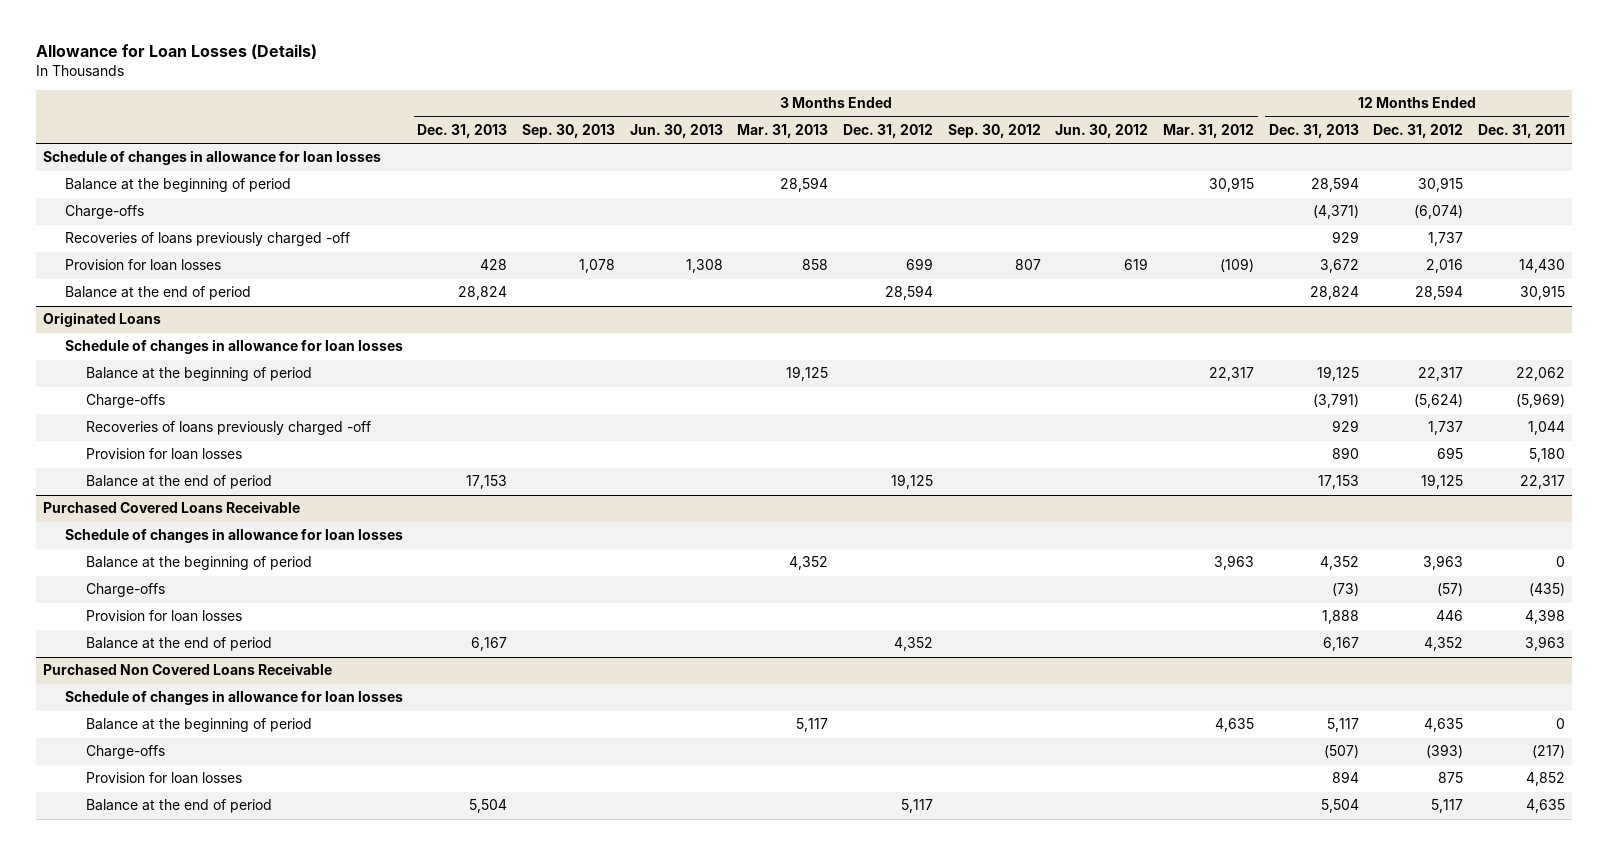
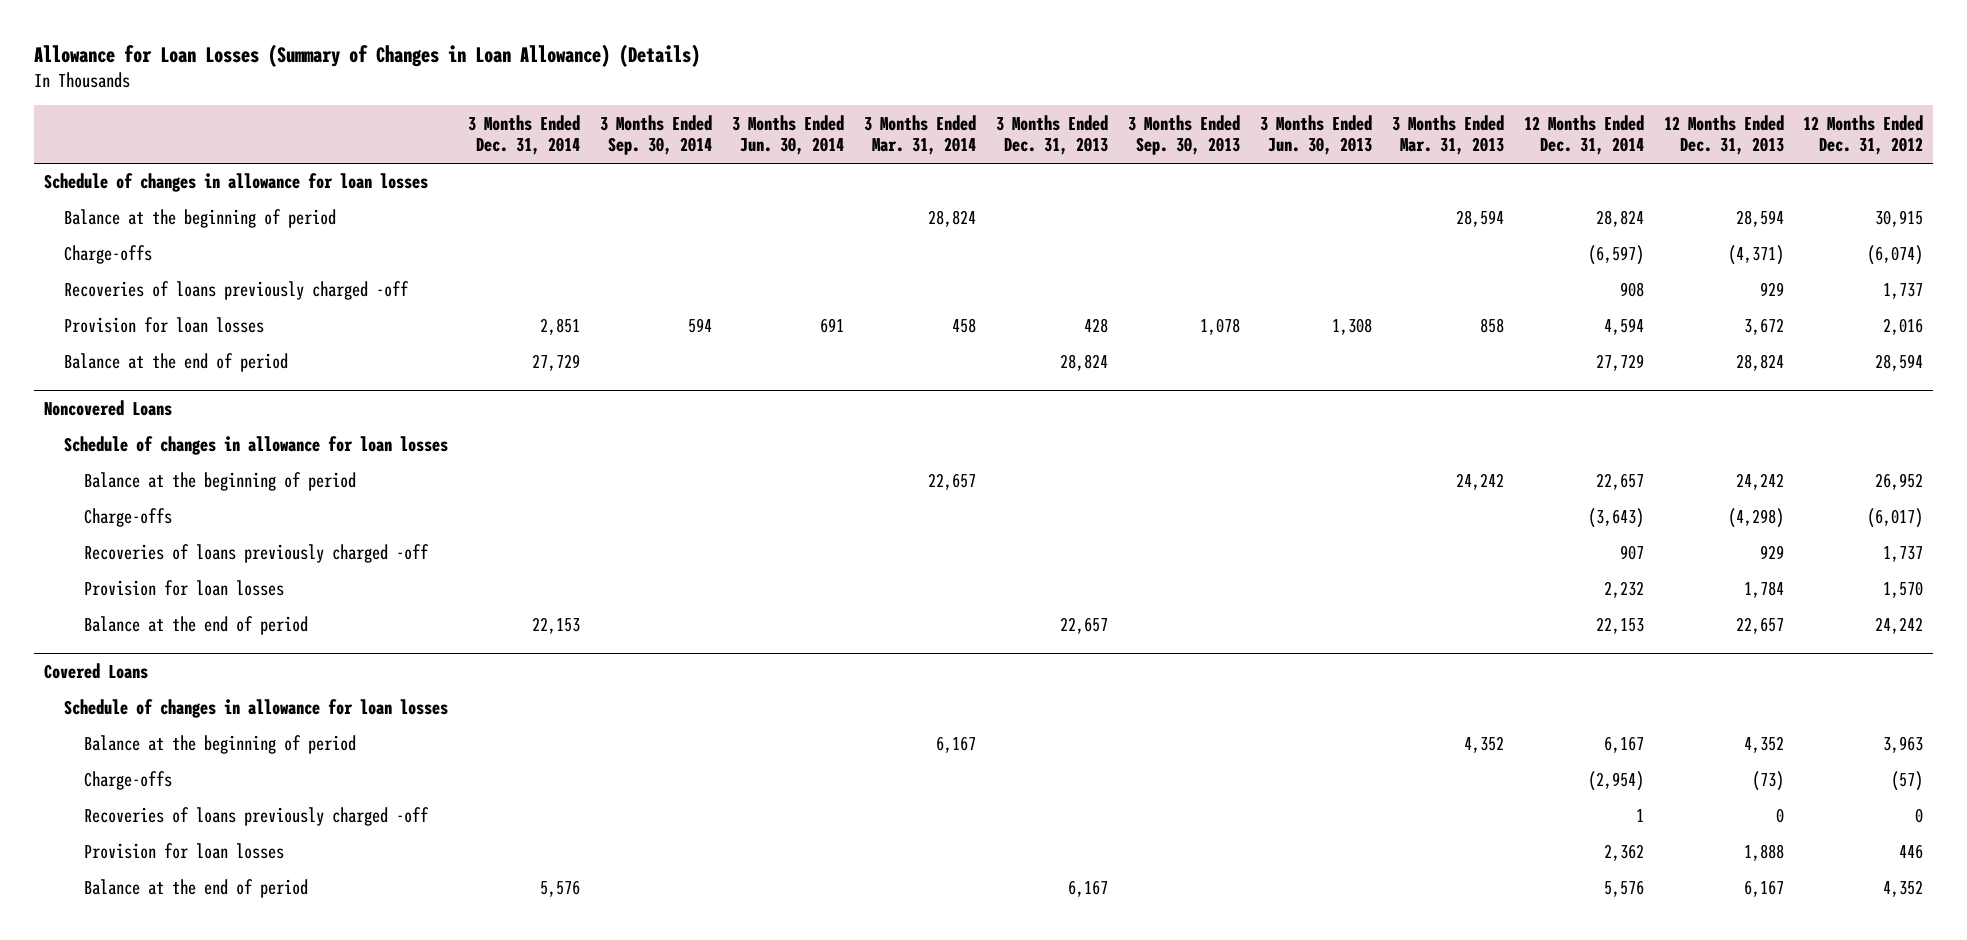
- Allowance for Loan Losses (Details)
+ Allowance for Loan Losses (Summary of Changes in Loan Allowance) (Details)
- | 3 Months Ended Dec. 31, 2013 | 3 Months Ended Sep. 30, 2013 | 3 Months Ended Jun. 30, 2013 | 3 Months Ended Mar. 31, 2013 | 3 Months Ended Dec. 31, 2012 | 3 Months Ended Sep. 30, 2012 | 3 Months Ended Jun. 30, 2012 | 3 Months Ended Mar. 31, 2012 | 12 Months Ended Dec. 31, 2013 | 12 Months Ended Dec. 31, 2012 | 12 Months Ended Dec. 31, 2011
+ | 3 Months Ended Dec. 31, 2014 | 3 Months Ended Sep. 30, 2014 | 3 Months Ended Jun. 30, 2014 | 3 Months Ended Mar. 31, 2014 | 3 Months Ended Dec. 31, 2013 | 3 Months Ended Sep. 30, 2013 | 3 Months Ended Jun. 30, 2013 | 3 Months Ended Mar. 31, 2013 | 12 Months Ended Dec. 31, 2014 | 12 Months Ended Dec. 31, 2013 | 12 Months Ended Dec. 31, 2012
- Originated Loans
+ Noncovered Loans
- Balance at the beginning of period | | | | 19,125 | | | | 22,317 | 19,125 | 22,317 | 22,062
- Charge-offs | | | | | | | | | (3,791) | (5,624) | (5,969)
+ Balance at the beginning of period | | | | 22,657 | | | | 24,242 | 22,657 | 24,242 | 26,952
+ Charge-offs | | | | | | | | | (3,643) | (4,298) | (6,017)
- Provision for loan losses | | | | | | | | | 890 | 695 | 5,180
- Balance at the end of period | 17,153 | | | | 19,125 | | | | 17,153 | 19,125 | 22,317
- Purchased Covered Loans Receivable
+ Provision for loan losses | | | | | | | | | 2,232 | 1,784 | 1,570
+ Balance at the end of period | 22,153 | | | | 22,657 | | | | 22,153 | 22,657 | 24,242
+ Covered Loans
+ Recoveries of loans previously charged -off | | | | | | | | | 1 | 0 | 0
- Purchased Non Covered Loans Receivable
- Schedule of changes in allowance for loan losses
- Balance at the beginning of period | | | | 5,117 | | | | 4,635 | 5,117 | 4,635 | 0
- Charge-offs | | | | | | | | | (507) | (393) | (217)
- Provision for loan losses | | | | | | | | | 894 | 875 | 4,852
- Balance at the end of period | 5,504 | | | | 5,117 | | | | 5,504 | 5,117 | 4,635

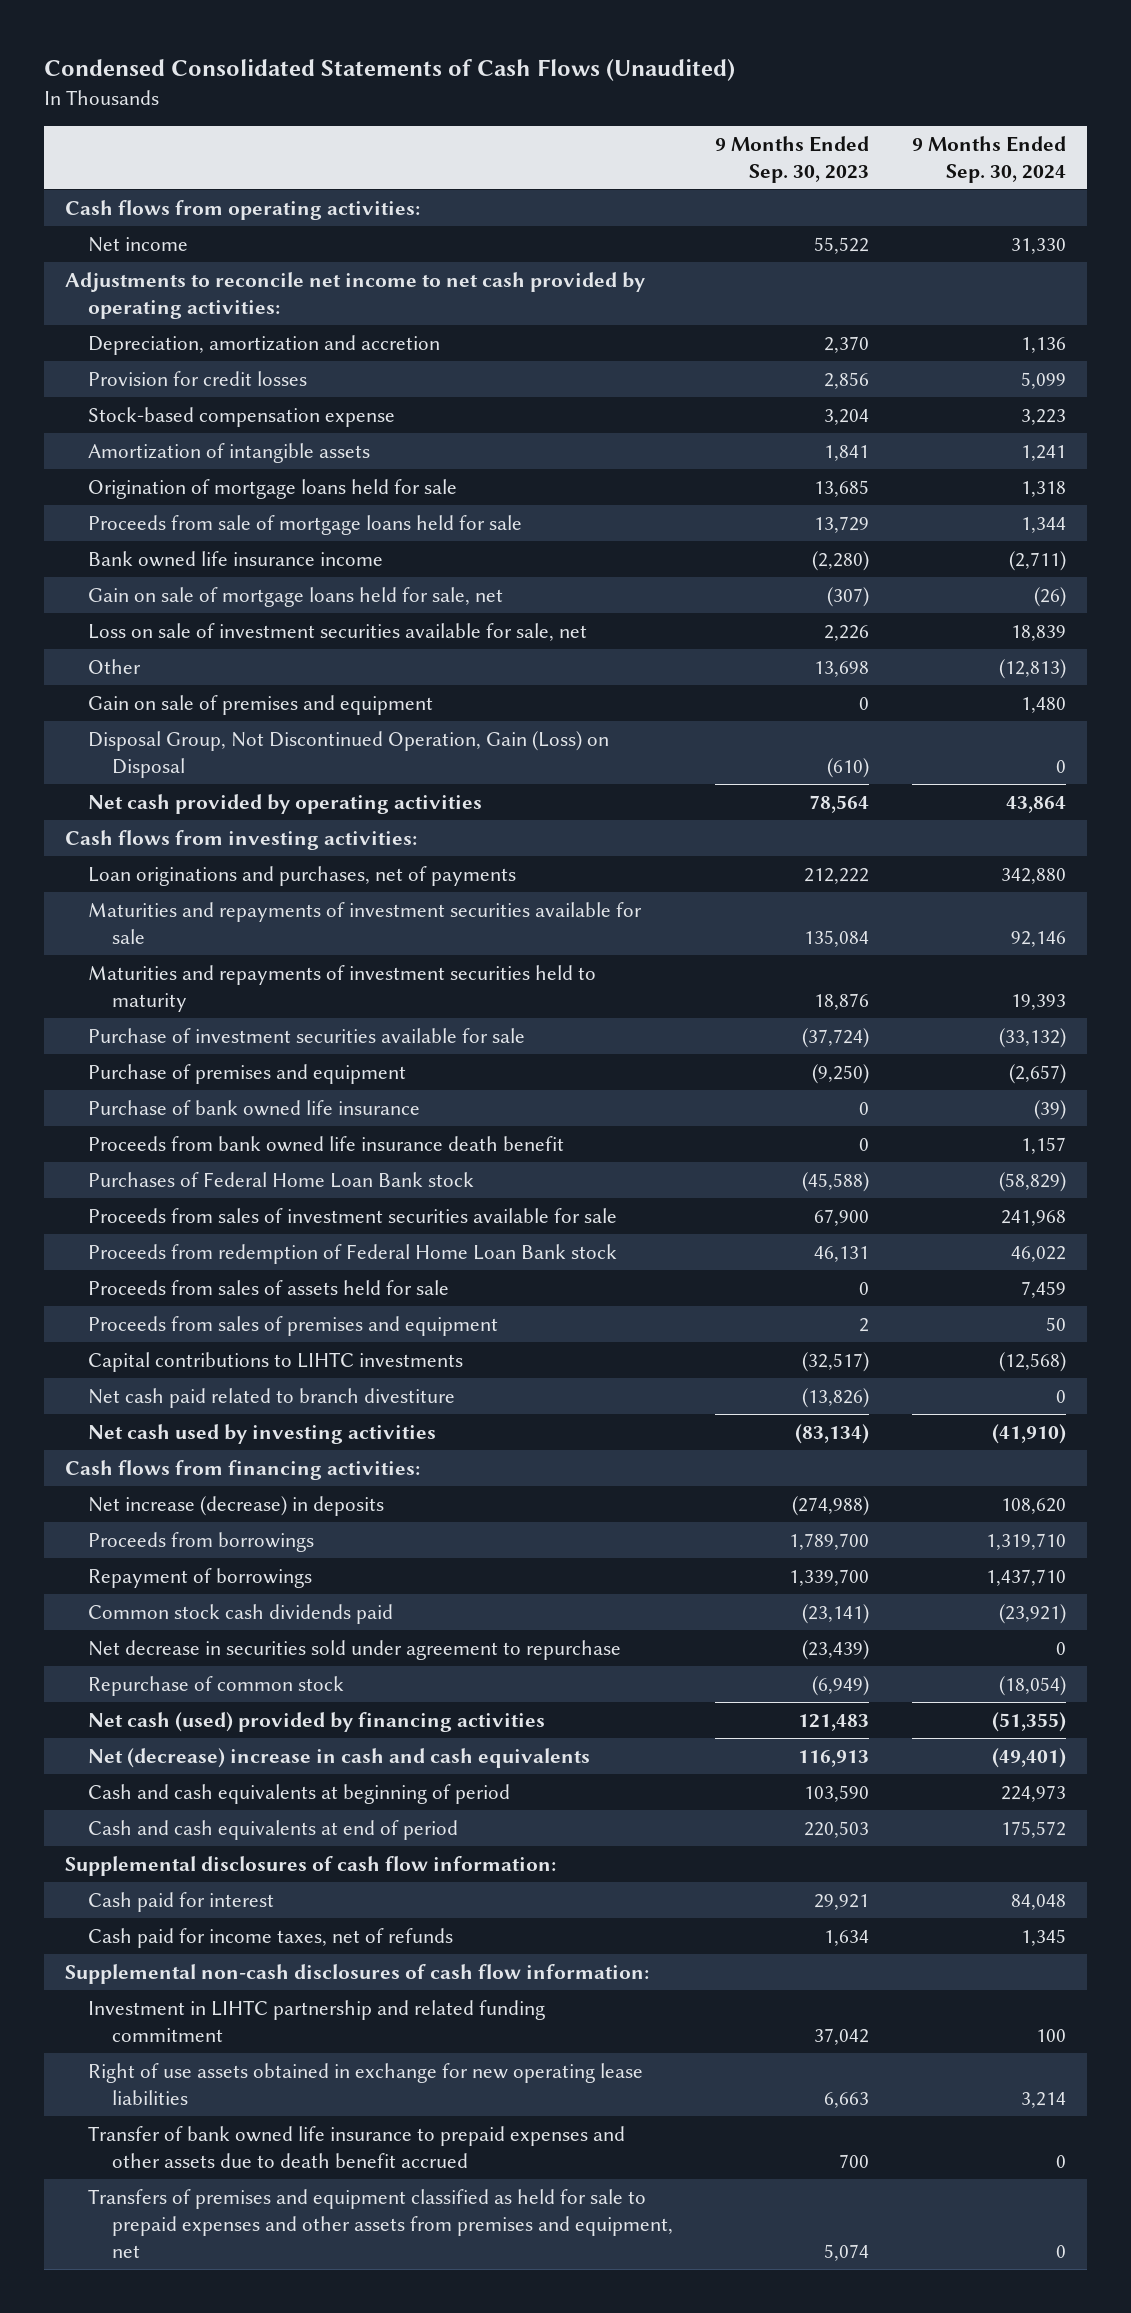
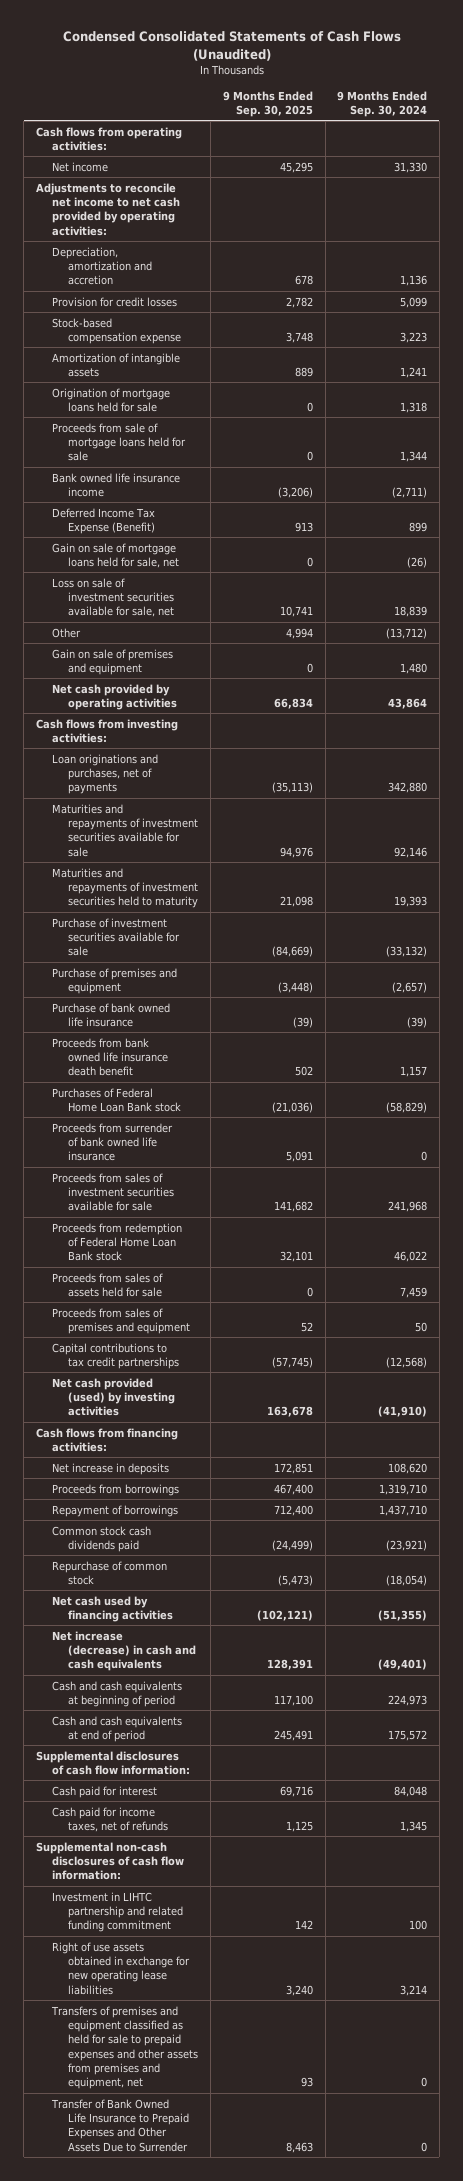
- | 9 Months Ended Sep. 30, 2023 | 9 Months Ended Sep. 30, 2024
+ | 9 Months Ended Sep. 30, 2025 | 9 Months Ended Sep. 30, 2024
+ Deferred Income Tax Expense (Benefit) | 913 | 899
- Other | 13,698 | (12,813)
+ Other | 4,994 | (13,712)
- Disposal Group, Not Discontinued Operation, Gain (Loss) on Disposal | (610) | 0
+ Proceeds from surrender of bank owned life insurance | 5,091 | 0
- Capital contributions to LIHTC investments | (32,517) | (12,568)
- Net cash paid related to branch divestiture | (13,826) | 0
- Net cash used by investing activities | (83,134) | (41,910)
+ Capital contributions to tax credit partnerships | (57,745) | (12,568)
+ Net cash provided (used) by investing activities | 163,678 | (41,910)
- Net increase (decrease) in deposits | (274,988) | 108,620
+ Net increase in deposits | 172,851 | 108,620
- Net decrease in securities sold under agreement to repurchase | (23,439) | 0
- Net cash (used) provided by financing activities | 121,483 | (51,355)
- Net (decrease) increase in cash and cash equivalents | 116,913 | (49,401)
+ Net cash used by financing activities | (102,121) | (51,355)
+ Net increase (decrease) in cash and cash equivalents | 128,391 | (49,401)
- Transfer of bank owned life insurance to prepaid expenses and other assets due to death benefit accrued | 700 | 0
+ Transfer of Bank Owned Life Insurance to Prepaid Expenses and Other Assets Due to Surrender | 8,463 | 0

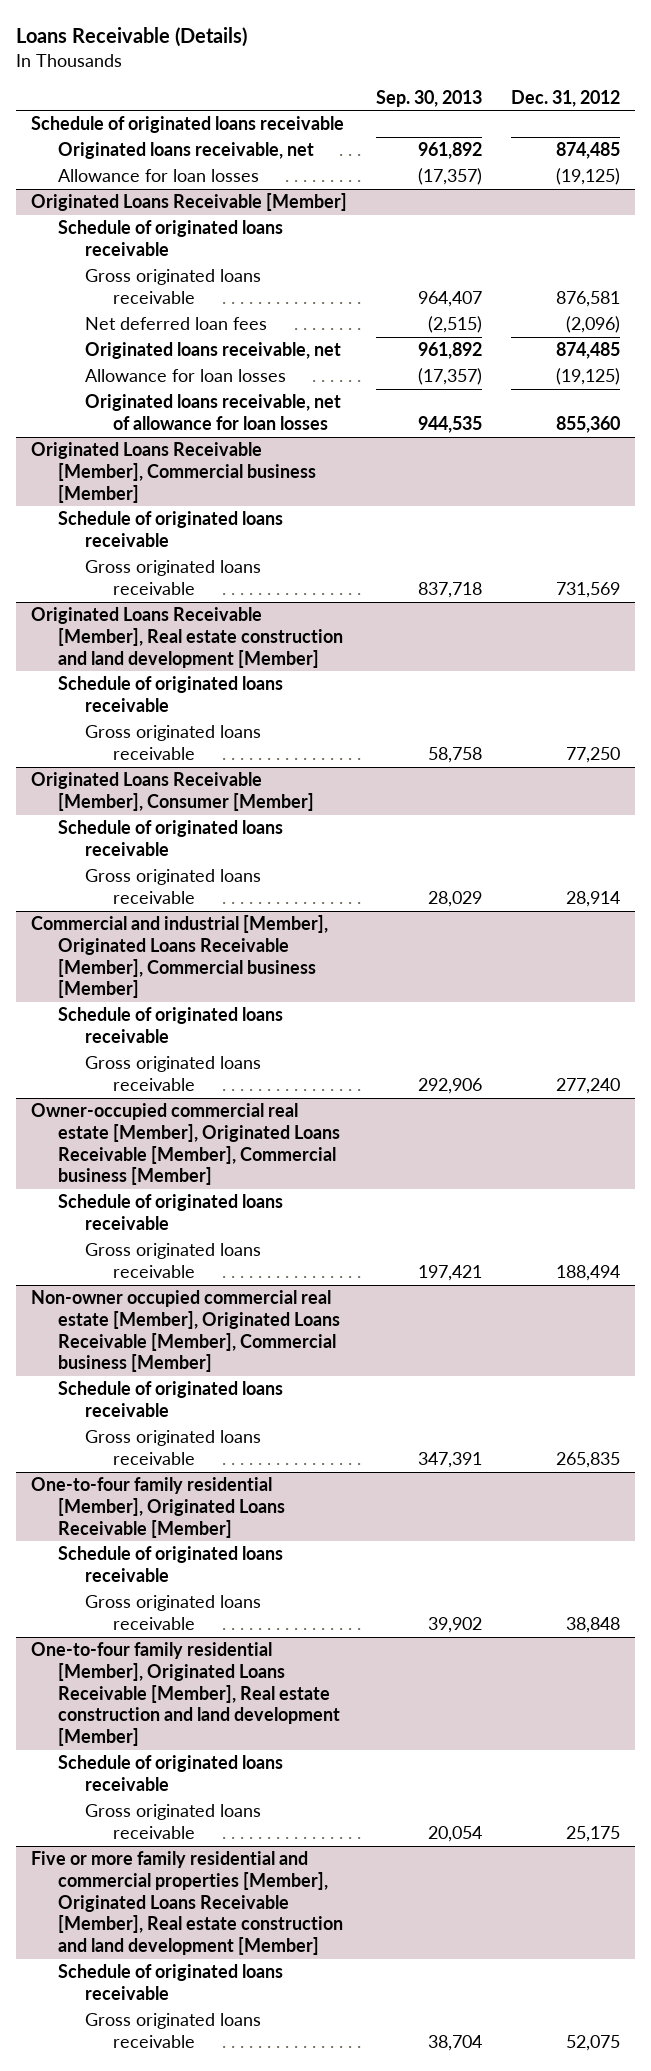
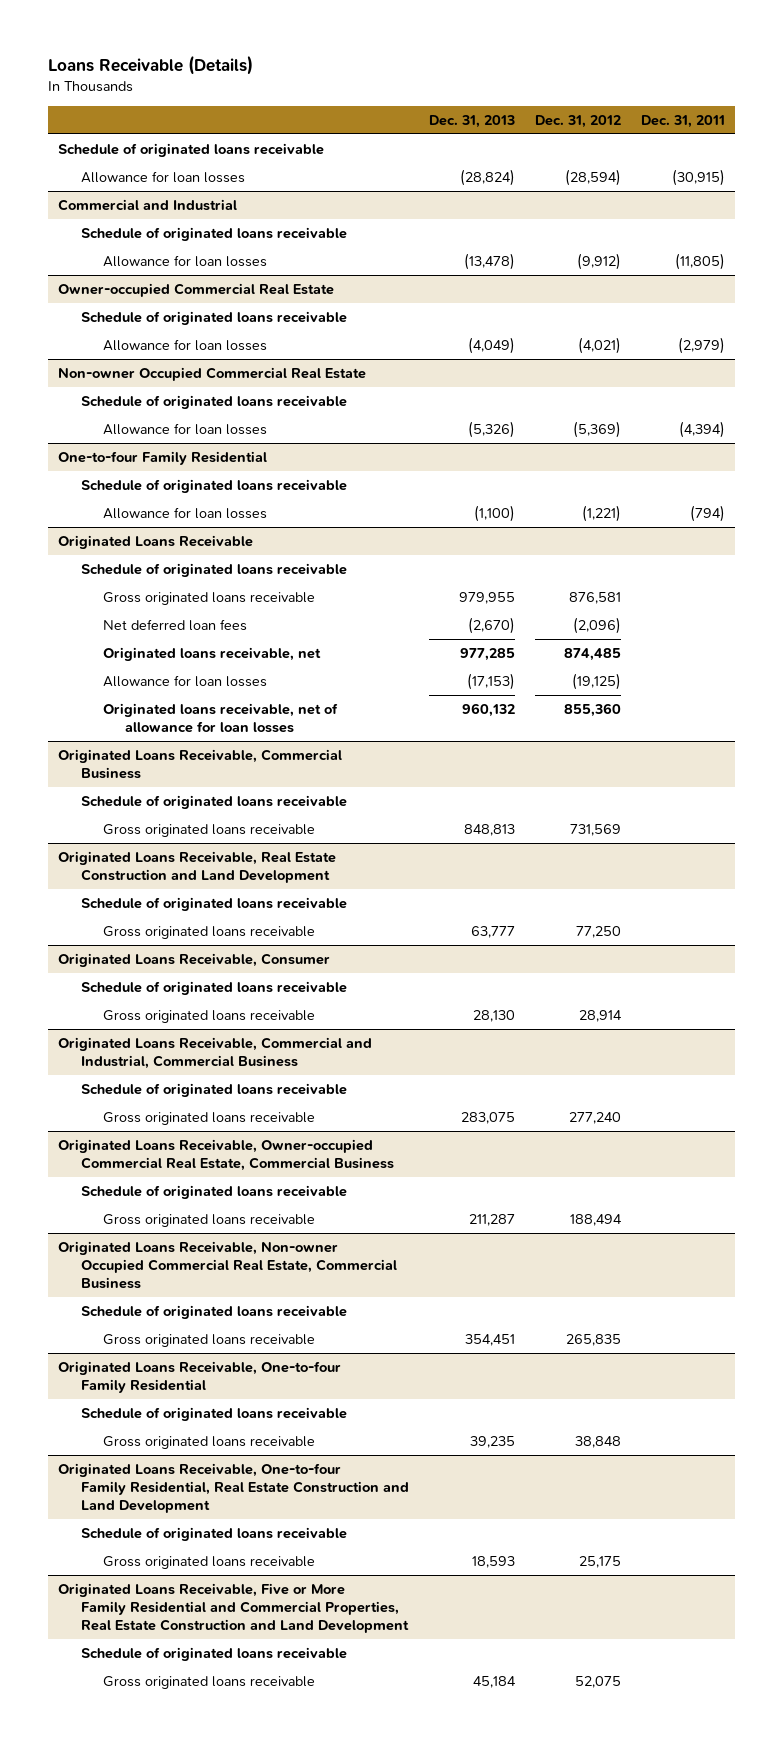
- | Sep. 30, 2013 | Dec. 31, 2012
+ | Dec. 31, 2013 | Dec. 31, 2012 | Dec. 31, 2011
- Originated loans receivable, net | 961,892 | 874,485
- Allowance for loan losses | (17,357) | (19,125)
- Originated Loans Receivable [Member]
+ Allowance for loan losses | (28,824) | (28,594) | (30,915)
+ Commercial and Industrial
+ Allowance for loan losses | (13,478) | (9,912) | (11,805)
+ Owner-occupied Commercial Real Estate
+ Schedule of originated loans receivable
+ Allowance for loan losses | (4,049) | (4,021) | (2,979)
+ Non-owner Occupied Commercial Real Estate
+ Schedule of originated loans receivable
+ Allowance for loan losses | (5,326) | (5,369) | (4,394)
+ One-to-four Family Residential
+ Schedule of originated loans receivable
+ Allowance for loan losses | (1,100) | (1,221) | (794)
+ Originated Loans Receivable
+ Schedule of originated loans receivable
- Originated Loans Receivable [Member], Commercial business [Member]
+ Originated Loans Receivable, Commercial Business
- Originated Loans Receivable [Member], Real estate construction and land development [Member]
+ Originated Loans Receivable, Real Estate Construction and Land Development
- Originated Loans Receivable [Member], Consumer [Member]
+ Originated Loans Receivable, Consumer
- Commercial and industrial [Member], Originated Loans Receivable [Member], Commercial business [Member]
+ Originated Loans Receivable, Commercial and Industrial, Commercial Business
- Owner-occupied commercial real estate [Member], Originated Loans Receivable [Member], Commercial business [Member]
+ Originated Loans Receivable, Owner-occupied Commercial Real Estate, Commercial Business
- Non-owner occupied commercial real estate [Member], Originated Loans Receivable [Member], Commercial business [Member]
+ Originated Loans Receivable, Non-owner Occupied Commercial Real Estate, Commercial Business
- One-to-four family residential [Member], Originated Loans Receivable [Member]
+ Originated Loans Receivable, One-to-four Family Residential
- One-to-four family residential [Member], Originated Loans Receivable [Member], Real estate construction and land development [Member]
+ Originated Loans Receivable, One-to-four Family Residential, Real Estate Construction and Land Development
- Five or more family residential and commercial properties [Member], Originated Loans Receivable [Member], Real estate construction and land development [Member]
+ Originated Loans Receivable, Five or More Family Residential and Commercial Properties, Real Estate Construction and Land Development

